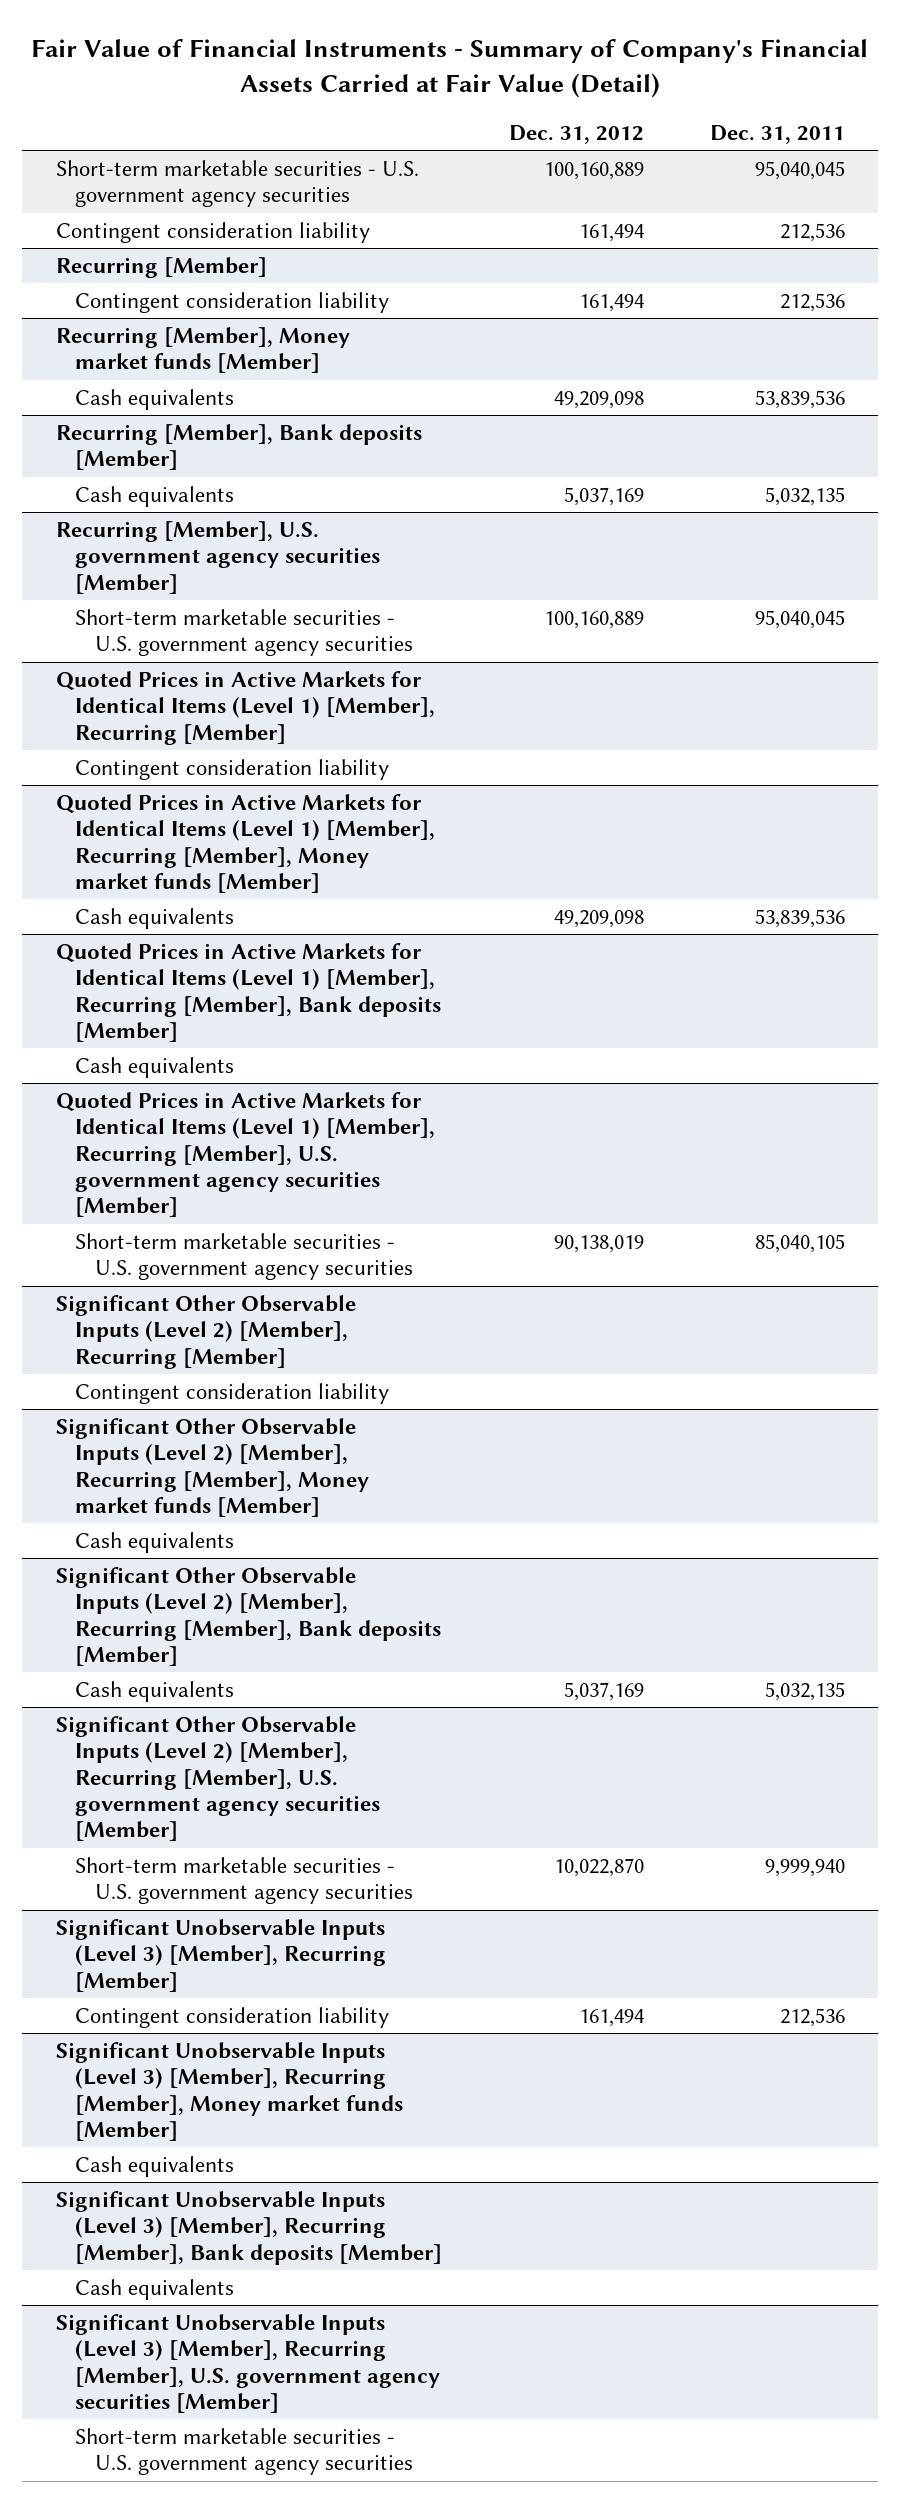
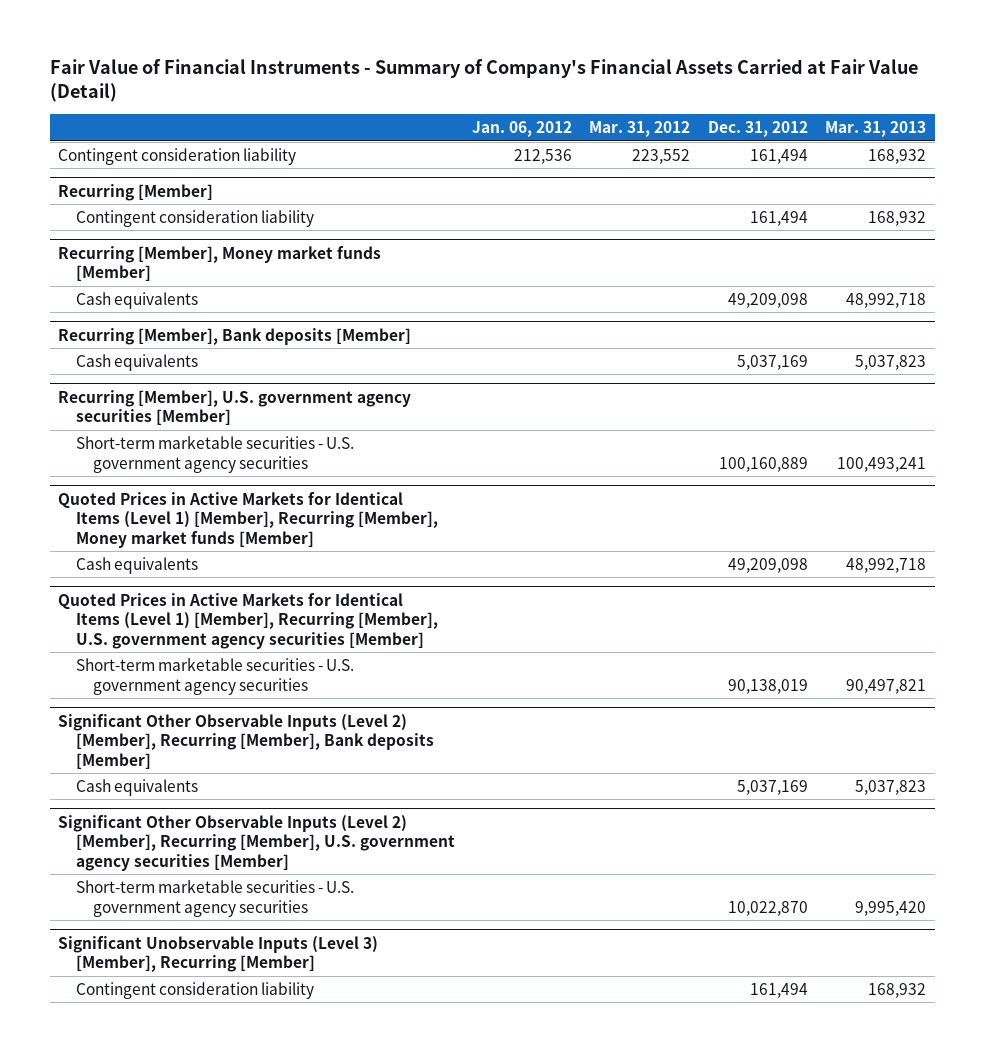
- | Dec. 31, 2012 | Dec. 31, 2011
+ | Jan. 06, 2012 | Mar. 31, 2012 | Dec. 31, 2012 | Mar. 31, 2013
- Short-term marketable securities - U.S. government agency securities | 100,160,889 | 95,040,045
- Quoted Prices in Active Markets for Identical Items (Level 1) [Member], Recurring [Member]
- Contingent consideration liability
- Quoted Prices in Active Markets for Identical Items (Level 1) [Member], Recurring [Member], Bank deposits [Member]
- Cash equivalents
- Significant Other Observable Inputs (Level 2) [Member], Recurring [Member]
- Contingent consideration liability
- Significant Other Observable Inputs (Level 2) [Member], Recurring [Member], Money market funds [Member]
- Cash equivalents
- Significant Unobservable Inputs (Level 3) [Member], Recurring [Member], Money market funds [Member]
- Cash equivalents
- Significant Unobservable Inputs (Level 3) [Member], Recurring [Member], Bank deposits [Member]
- Cash equivalents
- Significant Unobservable Inputs (Level 3) [Member], Recurring [Member], U.S. government agency securities [Member]
- Short-term marketable securities - U.S. government agency securities

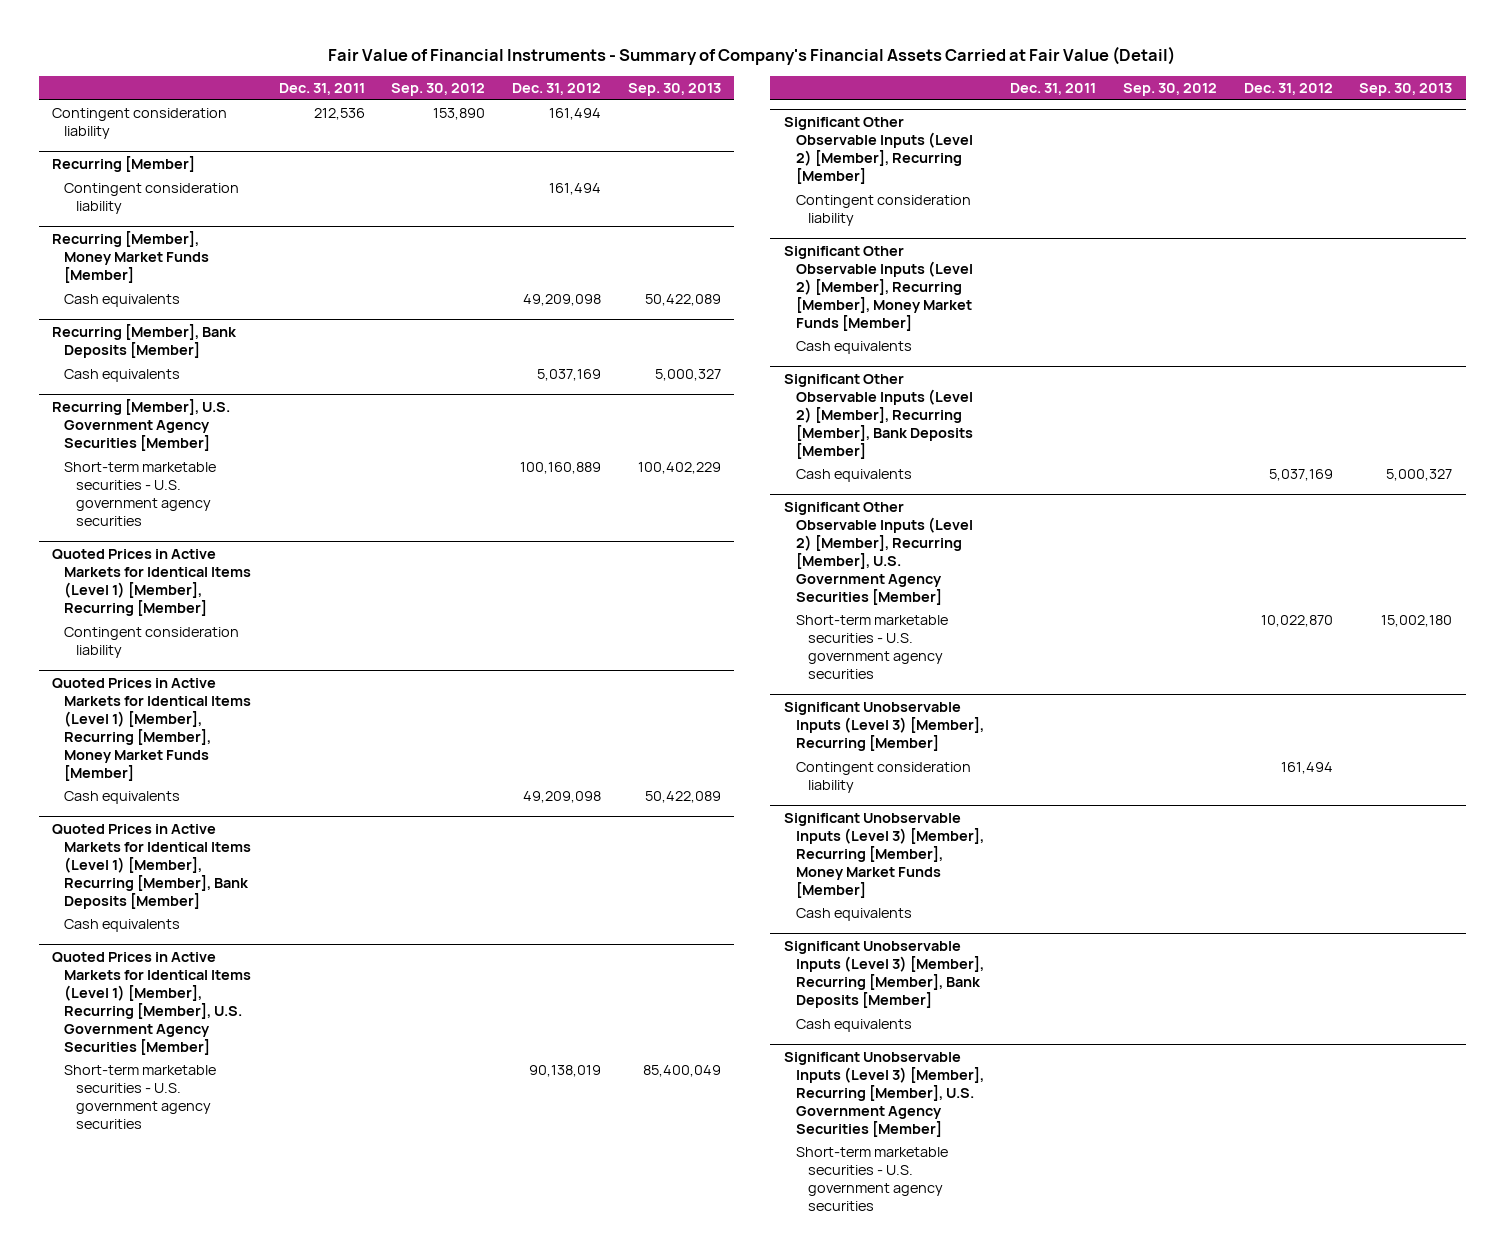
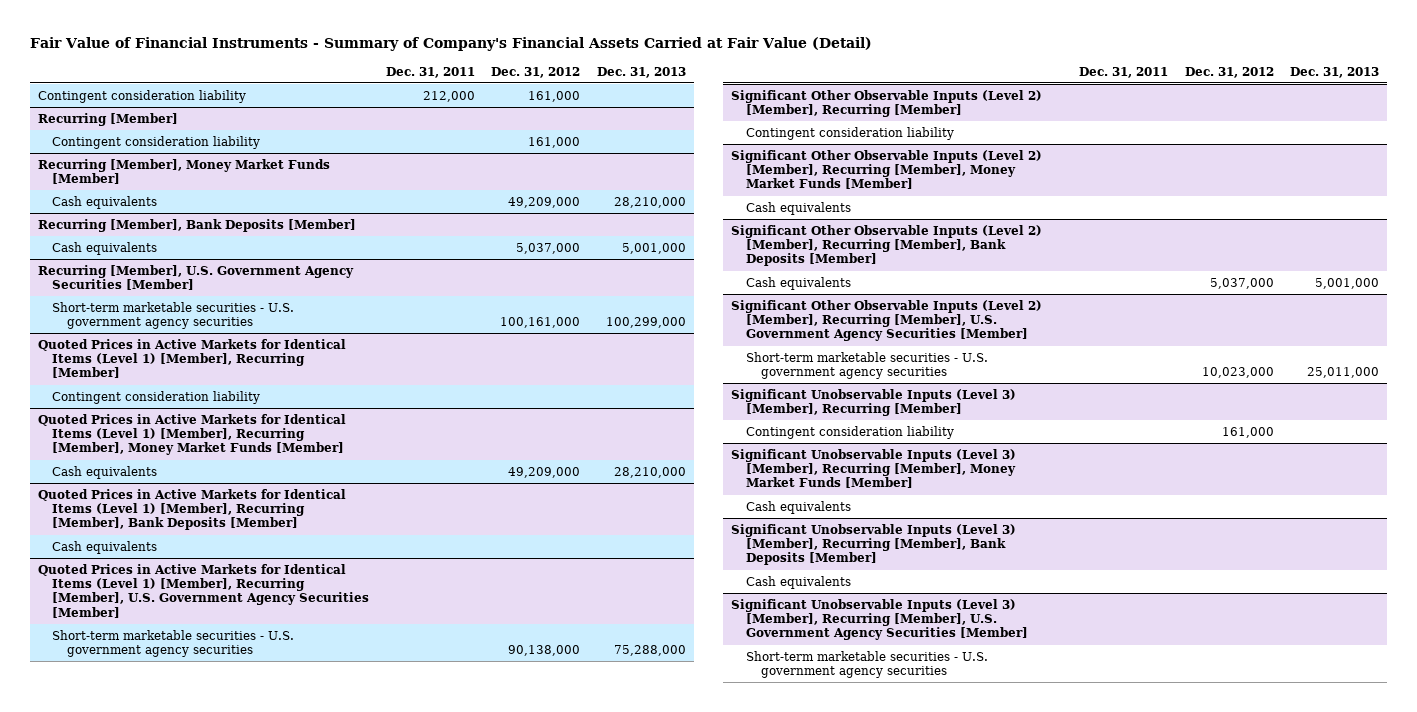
- | Dec. 31, 2011 | Sep. 30, 2012 | Dec. 31, 2012 | Sep. 30, 2013
+ | Dec. 31, 2011 | Dec. 31, 2012 | Dec. 31, 2013
- Contingent consideration liability | 212,536 | 153,890 | 161,494 |
+ Contingent consideration liability | 212,000 | 161,000 |
@ Recurring [Member]
- Contingent consideration liability | | | 161,494 |
+ Contingent consideration liability | | 161,000 |
@ Recurring [Member], Money Market Funds [Member]
- Cash equivalents | | | 49,209,098 | 50,422,089
+ Cash equivalents | | 49,209,000 | 28,210,000
@ Recurring [Member], Bank Deposits [Member]
- Cash equivalents | | | 5,037,169 | 5,000,327
+ Cash equivalents | | 5,037,000 | 5,001,000
@ Recurring [Member], U.S. Government Agency Securities [Member]
- Short-term marketable securities - U.S. government agency securities | | | 100,160,889 | 100,402,229
+ Short-term marketable securities - U.S. government agency securities | | 100,161,000 | 100,299,000
@ Quoted Prices in Active Markets for Identical Items (Level 1) [Member], Recurring [Member], Money Market Funds [Member]
- Cash equivalents | | | 49,209,098 | 50,422,089
+ Cash equivalents | | 49,209,000 | 28,210,000
@ Quoted Prices in Active Markets for Identical Items (Level 1) [Member], Recurring [Member], U.S. Government Agency Securities [Member]
- Short-term marketable securities - U.S. government agency securities | | | 90,138,019 | 85,400,049
+ Short-term marketable securities - U.S. government agency securities | | 90,138,000 | 75,288,000
@ Significant Other Observable Inputs (Level 2) [Member], Recurring [Member], Bank Deposits [Member]
- Cash equivalents | | | 5,037,169 | 5,000,327
+ Cash equivalents | | 5,037,000 | 5,001,000
@ Significant Other Observable Inputs (Level 2) [Member], Recurring [Member], U.S. Government Agency Securities [Member]
- Short-term marketable securities - U.S. government agency securities | | | 10,022,870 | 15,002,180
+ Short-term marketable securities - U.S. government agency securities | | 10,023,000 | 25,011,000
@ Significant Unobservable Inputs (Level 3) [Member], Recurring [Member]
- Contingent consideration liability | | | 161,494 |
+ Contingent consideration liability | | 161,000 |

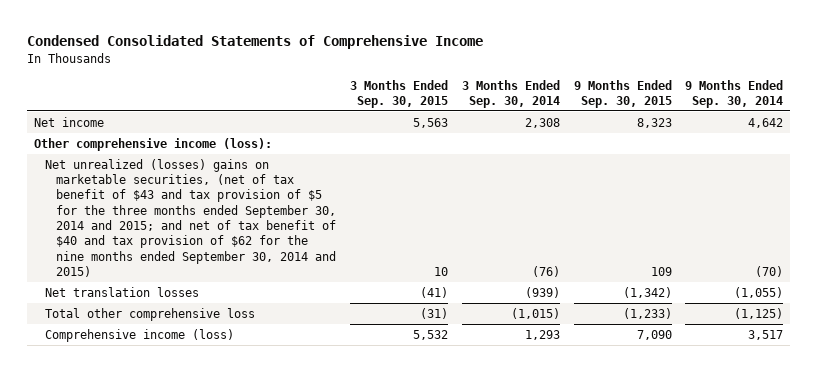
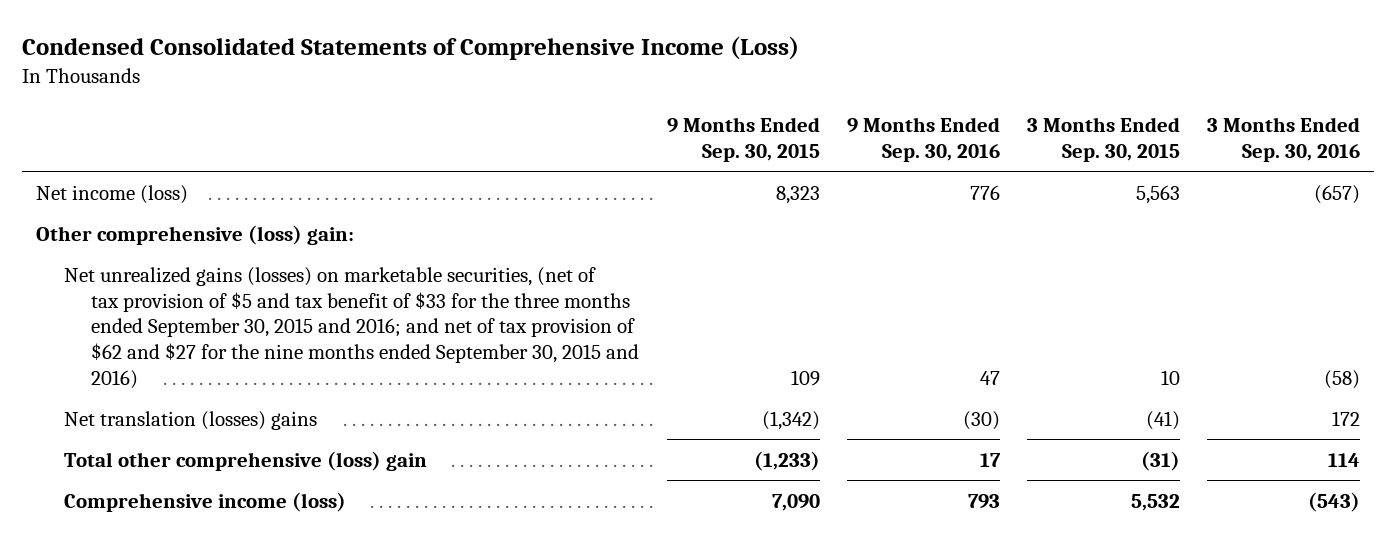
- Condensed Consolidated Statements of Comprehensive Income
+ Condensed Consolidated Statements of Comprehensive Income (Loss)
- | 3 Months Ended Sep. 30, 2015 | 3 Months Ended Sep. 30, 2014 | 9 Months Ended Sep. 30, 2015 | 9 Months Ended Sep. 30, 2014
+ | 9 Months Ended Sep. 30, 2015 | 9 Months Ended Sep. 30, 2016 | 3 Months Ended Sep. 30, 2015 | 3 Months Ended Sep. 30, 2016
- Net income | 5,563 | 2,308 | 8,323 | 4,642
- Other comprehensive income (loss):
- Net unrealized (losses) gains on marketable securities, (net of tax benefit of $43 and tax provision of $5 for the three months ended September 30, 2014 and 2015; and net of tax benefit of $40 and tax provision of $62 for the nine months ended September 30, 2014 and 2015) | 10 | (76) | 109 | (70)
- Net translation losses | (41) | (939) | (1,342) | (1,055)
- Total other comprehensive loss | (31) | (1,015) | (1,233) | (1,125)
+ Net income (loss) | 8,323 | 776 | 5,563 | (657)
+ Other comprehensive (loss) gain:
+ Net unrealized gains (losses) on marketable securities, (net of tax provision of $5 and tax benefit of $33 for the three months ended September 30, 2015 and 2016; and net of tax provision of $62 and $27 for the nine months ended September 30, 2015 and 2016) | 109 | 47 | 10 | (58)
+ Net translation (losses) gains | (1,342) | (30) | (41) | 172
+ Total other comprehensive (loss) gain | (1,233) | 17 | (31) | 114

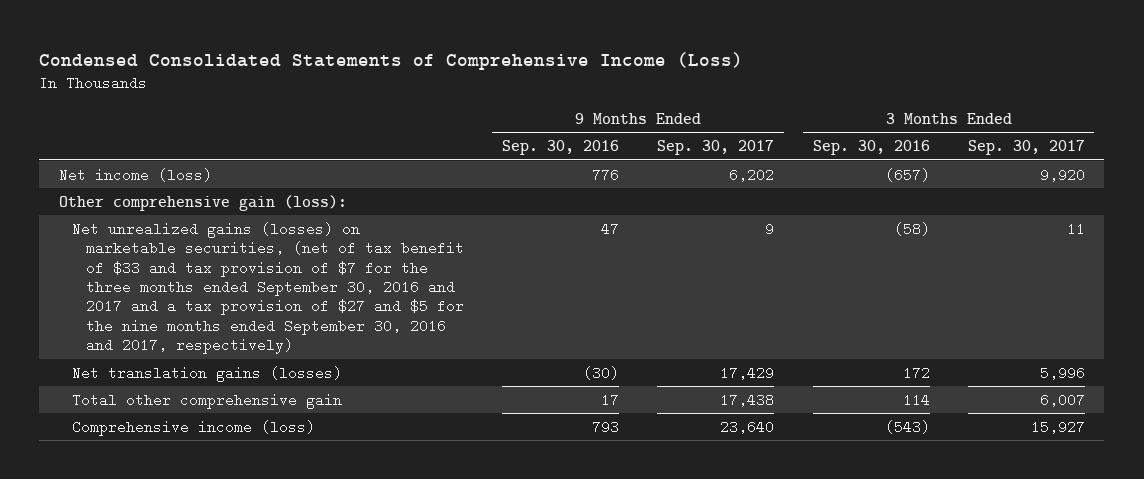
- | 9 Months Ended Sep. 30, 2015 | 9 Months Ended Sep. 30, 2016 | 3 Months Ended Sep. 30, 2015 | 3 Months Ended Sep. 30, 2016
+ | 9 Months Ended Sep. 30, 2016 | 9 Months Ended Sep. 30, 2017 | 3 Months Ended Sep. 30, 2016 | 3 Months Ended Sep. 30, 2017
- Other comprehensive (loss) gain:
- Net unrealized gains (losses) on marketable securities, (net of tax provision of $5 and tax benefit of $33 for the three months ended September 30, 2015 and 2016; and net of tax provision of $62 and $27 for the nine months ended September 30, 2015 and 2016) | 109 | 47 | 10 | (58)
- Net translation (losses) gains | (1,342) | (30) | (41) | 172
- Total other comprehensive (loss) gain | (1,233) | 17 | (31) | 114
+ Other comprehensive gain (loss):
+ Net unrealized gains (losses) on marketable securities, (net of tax benefit of $33 and tax provision of $7 for the three months ended September 30, 2016 and 2017 and a tax provision of $27 and $5 for the nine months ended September 30, 2016 and 2017, respectively) | 47 | 9 | (58) | 11
+ Net translation gains (losses) | (30) | 17,429 | 172 | 5,996
+ Total other comprehensive gain | 17 | 17,438 | 114 | 6,007

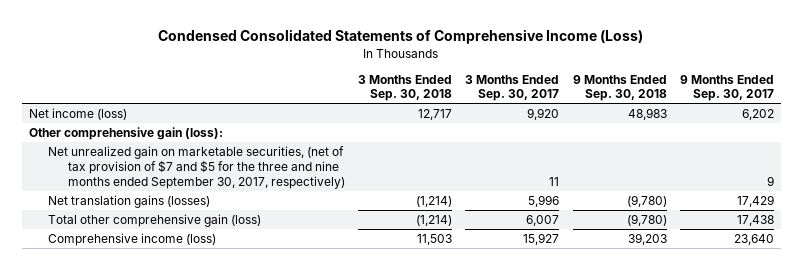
- | 9 Months Ended Sep. 30, 2016 | 9 Months Ended Sep. 30, 2017 | 3 Months Ended Sep. 30, 2016 | 3 Months Ended Sep. 30, 2017
+ | 3 Months Ended Sep. 30, 2018 | 3 Months Ended Sep. 30, 2017 | 9 Months Ended Sep. 30, 2018 | 9 Months Ended Sep. 30, 2017
- Net unrealized gains (losses) on marketable securities, (net of tax benefit of $33 and tax provision of $7 for the three months ended September 30, 2016 and 2017 and a tax provision of $27 and $5 for the nine months ended September 30, 2016 and 2017, respectively) | 47 | 9 | (58) | 11
+ Net unrealized gain on marketable securities, (net of tax provision of $7 and $5 for the three and nine months ended September 30, 2017, respectively) | | 11 | | 9
- Total other comprehensive gain | 17 | 17,438 | 114 | 6,007
+ Total other comprehensive gain (loss) | (1,214) | 6,007 | (9,780) | 17,438

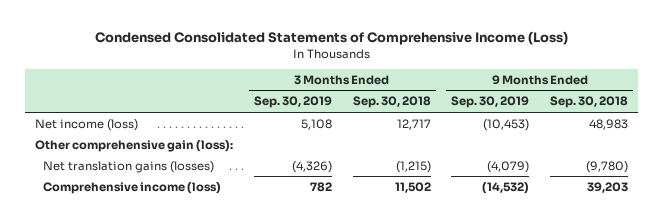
- | 3 Months Ended Sep. 30, 2018 | 3 Months Ended Sep. 30, 2017 | 9 Months Ended Sep. 30, 2018 | 9 Months Ended Sep. 30, 2017
+ | 3 Months Ended Sep. 30, 2019 | 3 Months Ended Sep. 30, 2018 | 9 Months Ended Sep. 30, 2019 | 9 Months Ended Sep. 30, 2018
- Net unrealized gain on marketable securities, (net of tax provision of $7 and $5 for the three and nine months ended September 30, 2017, respectively) | | 11 | | 9
- Net translation gains (losses) | (1,214) | 5,996 | (9,780) | 17,429
- Total other comprehensive gain (loss) | (1,214) | 6,007 | (9,780) | 17,438
- Comprehensive income (loss) | 11,503 | 15,927 | 39,203 | 23,640
+ Net translation gains (losses) | (4,326) | (1,215) | (4,079) | (9,780)
+ Comprehensive income (loss) | 782 | 11,502 | (14,532) | 39,203

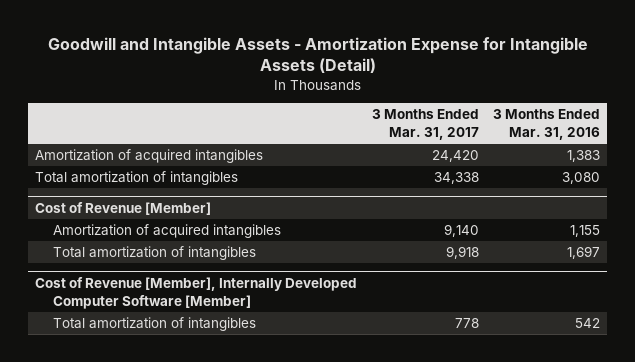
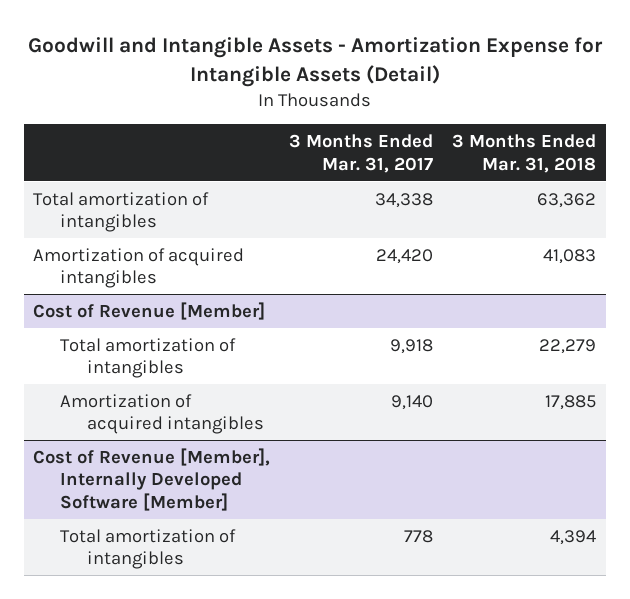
- | 3 Months Ended Mar. 31, 2017 | 3 Months Ended Mar. 31, 2016
+ | 3 Months Ended Mar. 31, 2017 | 3 Months Ended Mar. 31, 2018
moved down: Amortization of acquired intangibles | 24,420 | 41,083
- Cost of Revenue [Member], Internally Developed Computer Software [Member]
@ Cost of Revenue [Member]
moved down: Amortization of acquired intangibles | 9,140 | 17,885
+ Cost of Revenue [Member], Internally Developed Software [Member]

